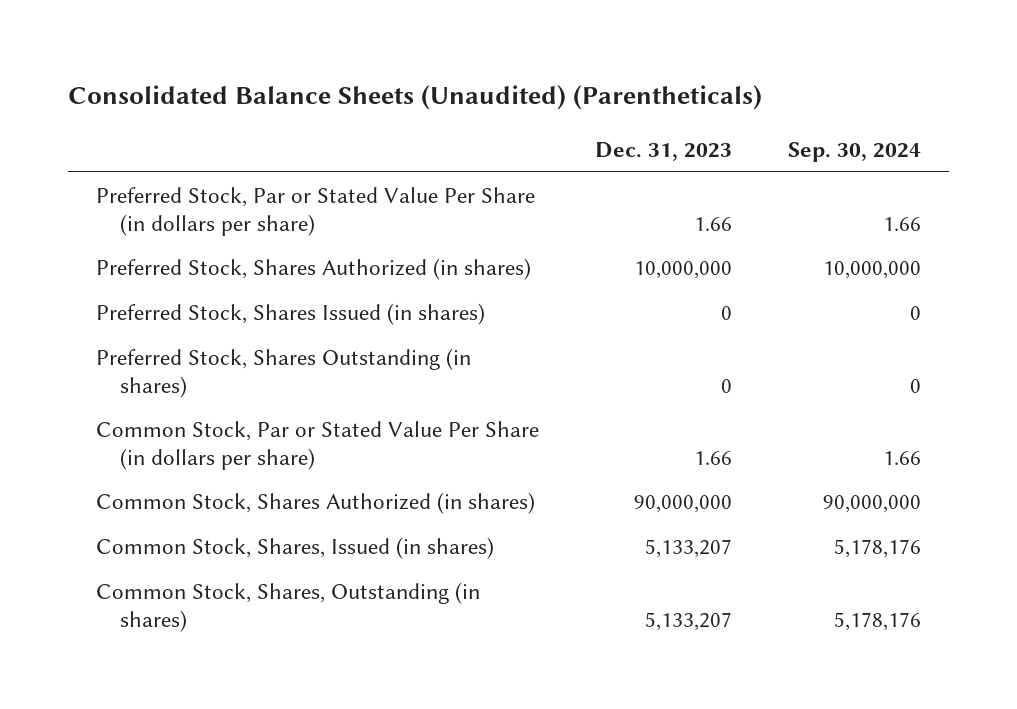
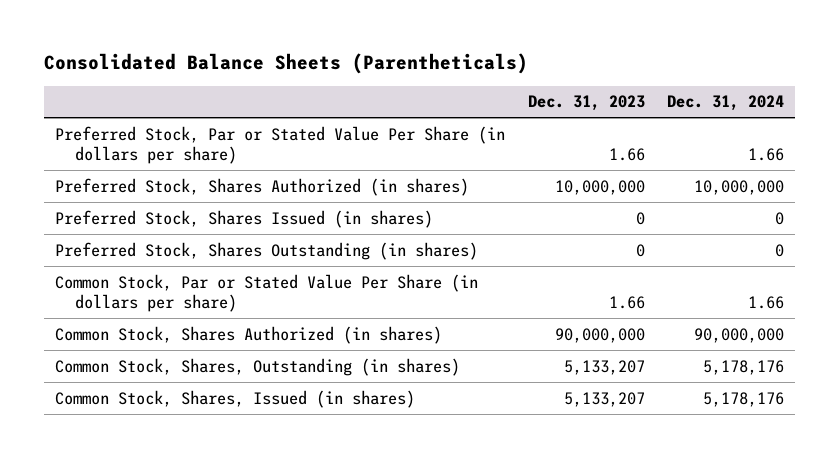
- Consolidated Balance Sheets (Unaudited) (Parentheticals)
+ Consolidated Balance Sheets (Parentheticals)
- | Dec. 31, 2023 | Sep. 30, 2024
+ | Dec. 31, 2023 | Dec. 31, 2024
moved down: Common Stock, Shares, Issued (in shares) | 5,133,207 | 5,178,176

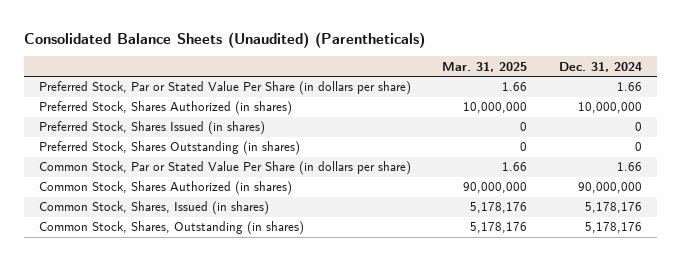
- Consolidated Balance Sheets (Parentheticals)
+ Consolidated Balance Sheets (Unaudited) (Parentheticals)
- | Dec. 31, 2023 | Dec. 31, 2024
+ | Mar. 31, 2025 | Dec. 31, 2024
moved down: Common Stock, Shares, Outstanding (in shares) | 5,178,176 | 5,178,176

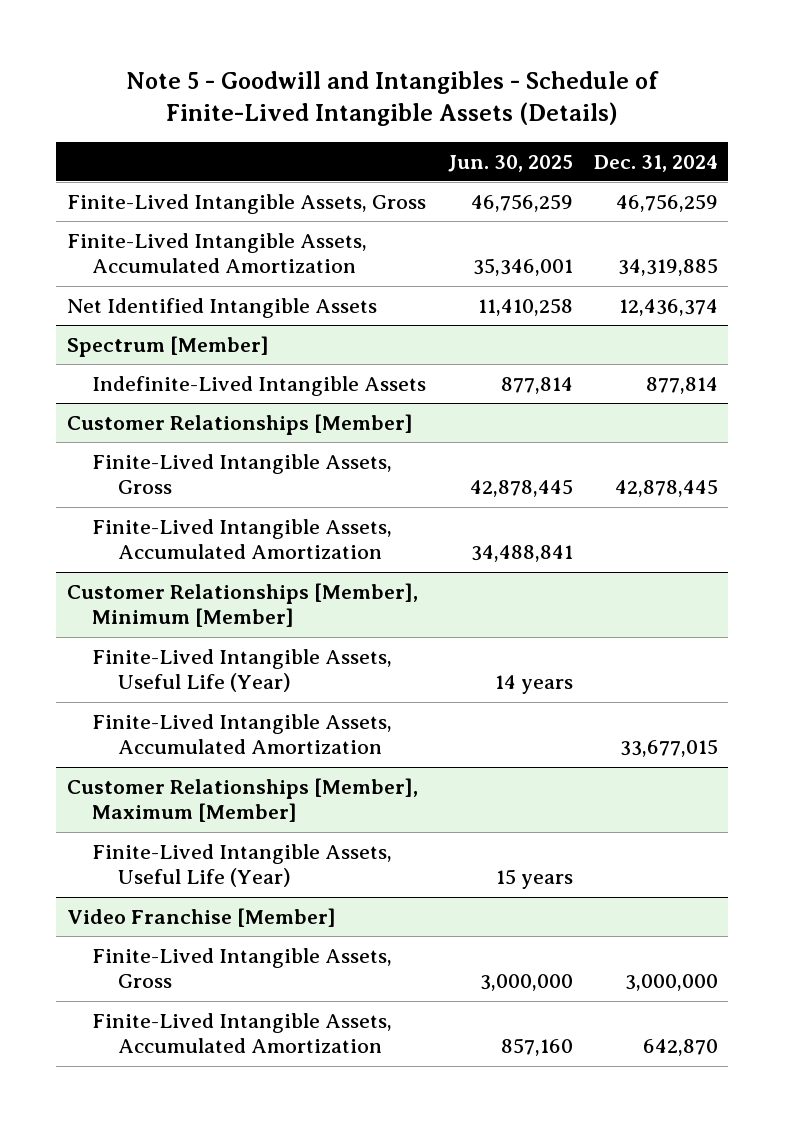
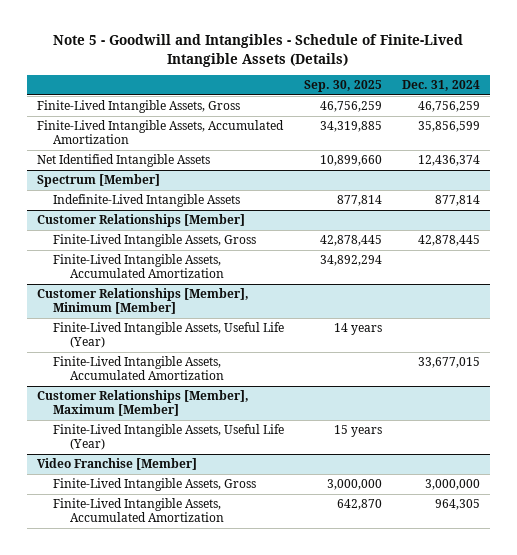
- | Jun. 30, 2025 | Dec. 31, 2024
+ | Sep. 30, 2025 | Dec. 31, 2024
- Finite-Lived Intangible Assets, Accumulated Amortization | 35,346,001 | 34,319,885
+ Finite-Lived Intangible Assets, Accumulated Amortization | 34,319,885 | 35,856,599
@ Video Franchise [Member]
- Finite-Lived Intangible Assets, Accumulated Amortization | 857,160 | 642,870
+ Finite-Lived Intangible Assets, Accumulated Amortization | 642,870 | 964,305

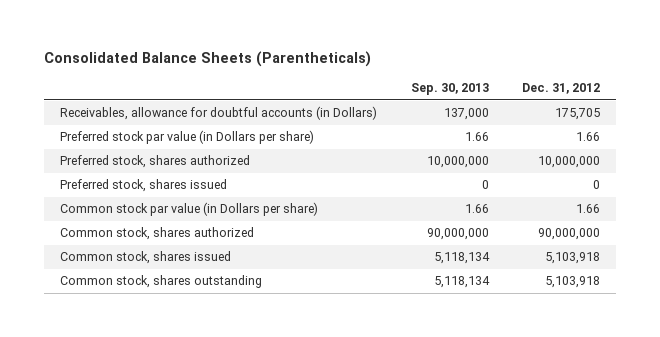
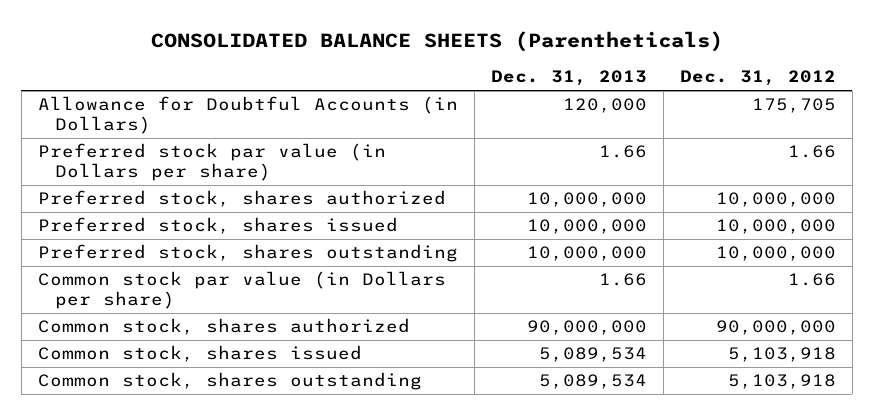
- Consolidated Balance Sheets (Parentheticals)
+ CONSOLIDATED BALANCE SHEETS (Parentheticals)
- | Sep. 30, 2013 | Dec. 31, 2012
+ | Dec. 31, 2013 | Dec. 31, 2012
- Receivables, allowance for doubtful accounts (in Dollars) | 137,000 | 175,705
+ Allowance for Doubtful Accounts (in Dollars) | 120,000 | 175,705
- Preferred stock, shares issued | 0 | 0
+ Preferred stock, shares issued | 10,000,000 | 10,000,000
+ Preferred stock, shares outstanding | 10,000,000 | 10,000,000

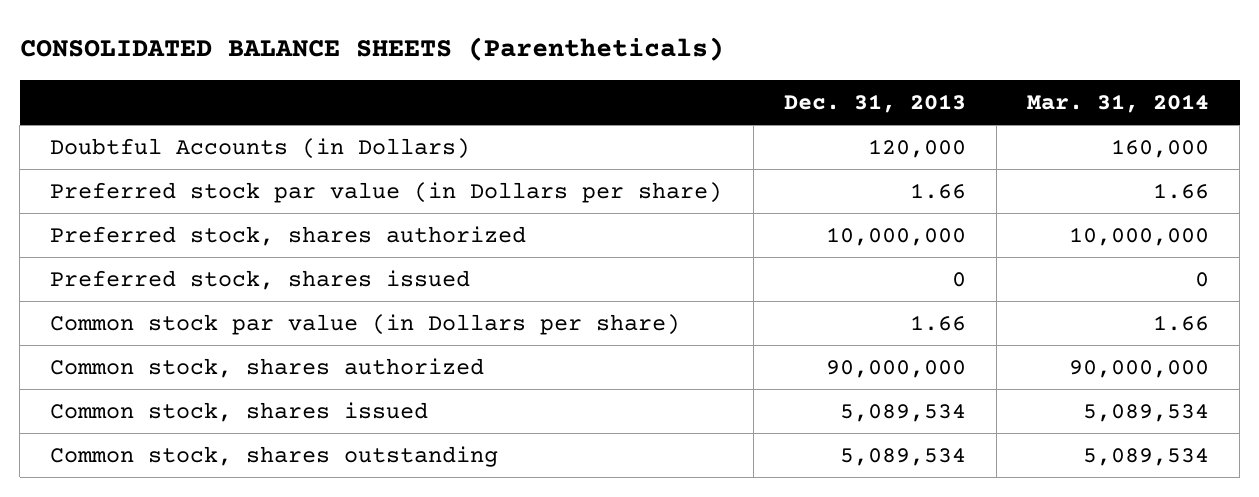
- | Dec. 31, 2013 | Dec. 31, 2012
+ | Dec. 31, 2013 | Mar. 31, 2014
- Allowance for Doubtful Accounts (in Dollars) | 120,000 | 175,705
+ Doubtful Accounts (in Dollars) | 120,000 | 160,000
- Preferred stock, shares issued | 10,000,000 | 10,000,000
- Preferred stock, shares outstanding | 10,000,000 | 10,000,000
+ Preferred stock, shares issued | 0 | 0

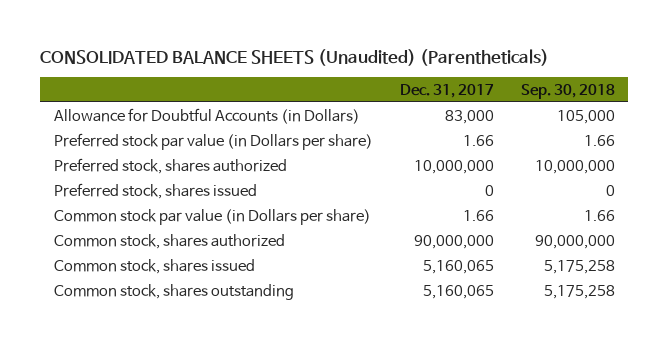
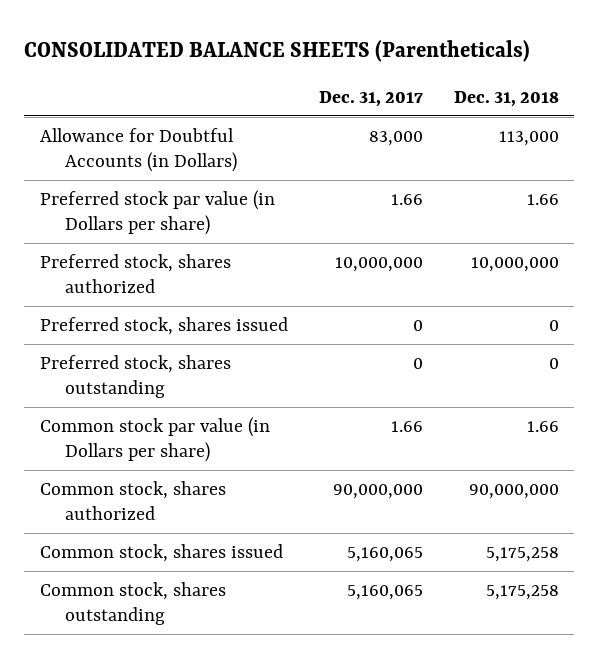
- CONSOLIDATED BALANCE SHEETS (Unaudited) (Parentheticals)
+ CONSOLIDATED BALANCE SHEETS (Parentheticals)
- | Dec. 31, 2017 | Sep. 30, 2018
+ | Dec. 31, 2017 | Dec. 31, 2018
+ Preferred stock, shares outstanding | 0 | 0

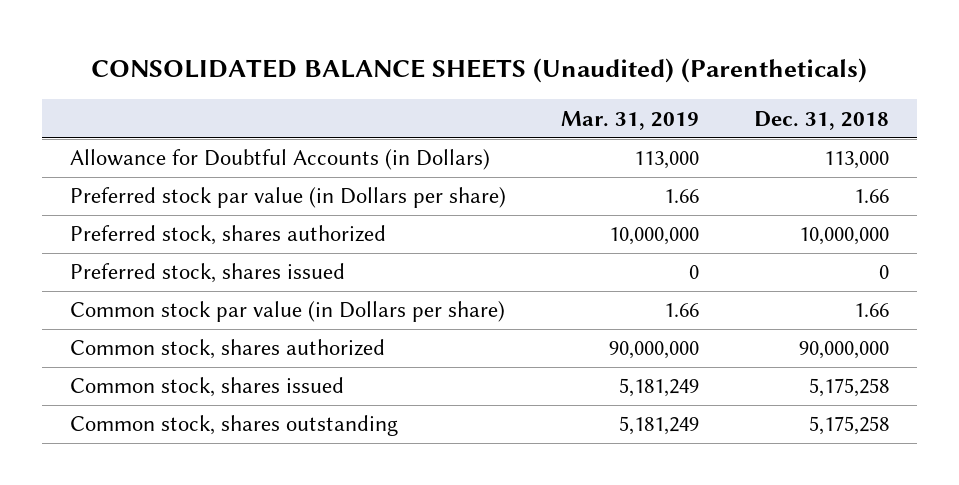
- CONSOLIDATED BALANCE SHEETS (Parentheticals)
+ CONSOLIDATED BALANCE SHEETS (Unaudited) (Parentheticals)
- | Dec. 31, 2017 | Dec. 31, 2018
+ | Mar. 31, 2019 | Dec. 31, 2018
- Preferred stock, shares outstanding | 0 | 0

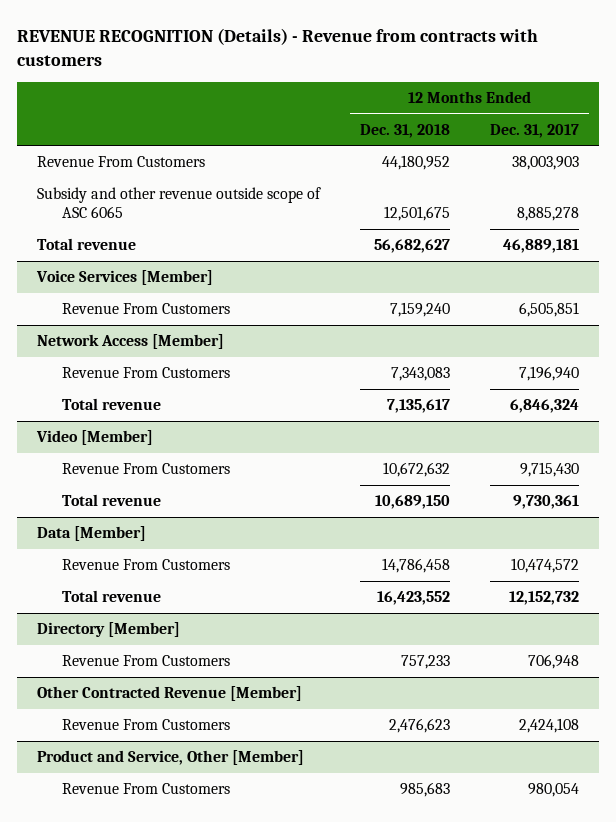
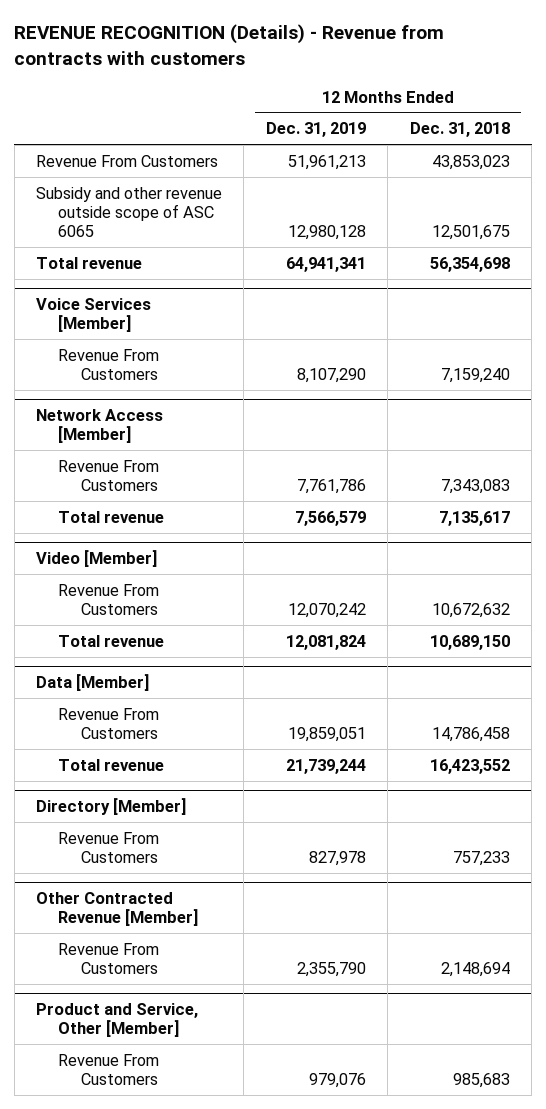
- | 12 Months Ended Dec. 31, 2018 | 12 Months Ended Dec. 31, 2017
+ | 12 Months Ended Dec. 31, 2019 | 12 Months Ended Dec. 31, 2018
- Revenue From Customers | 44,180,952 | 38,003,903
+ Revenue From Customers | 51,961,213 | 43,853,023
- Total revenue | 56,682,627 | 46,889,181
+ Total revenue | 64,941,341 | 56,354,698
@ Other Contracted Revenue [Member]
- Revenue From Customers | 2,476,623 | 2,424,108
+ Revenue From Customers | 2,355,790 | 2,148,694

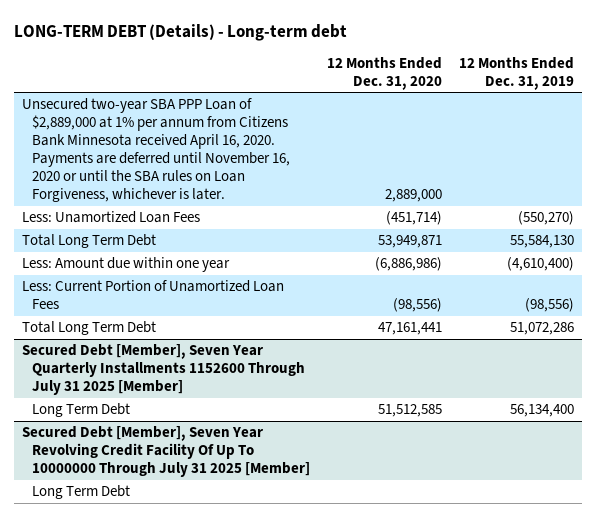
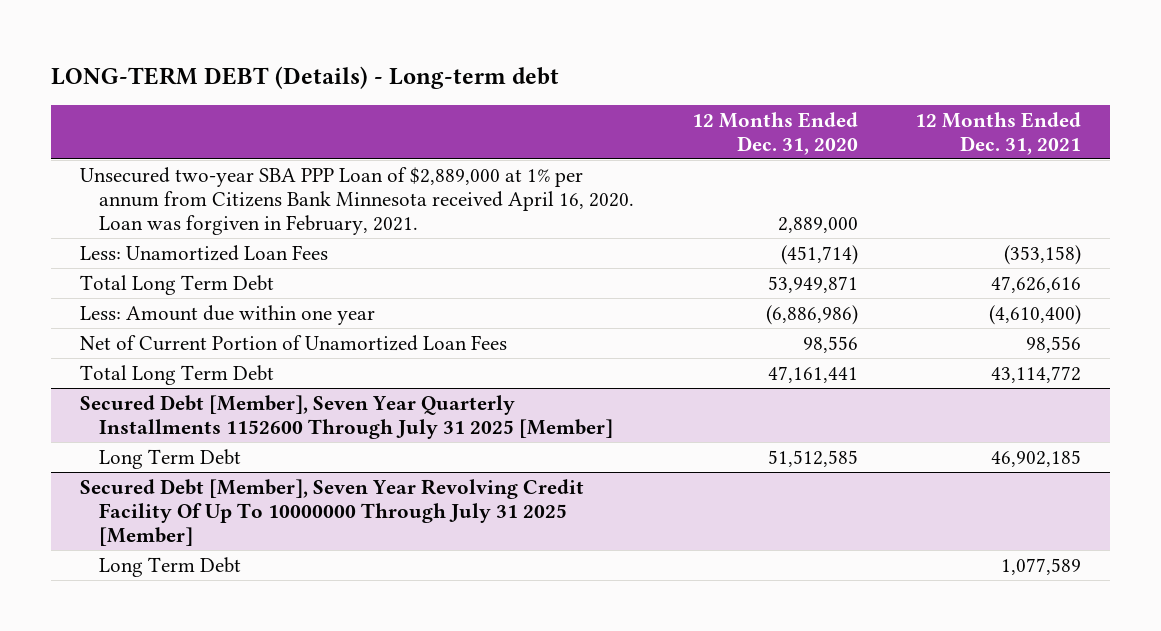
- | 12 Months Ended Dec. 31, 2020 | 12 Months Ended Dec. 31, 2019
+ | 12 Months Ended Dec. 31, 2020 | 12 Months Ended Dec. 31, 2021
- Unsecured two-year SBA PPP Loan of $2,889,000 at 1% per annum from Citizens Bank Minnesota received April 16, 2020. Payments are deferred until November 16, 2020 or until the SBA rules on Loan Forgiveness, whichever is later. | 2,889,000 |
+ Unsecured two-year SBA PPP Loan of $2,889,000 at 1% per annum from Citizens Bank Minnesota received April 16, 2020. Loan was forgiven in February, 2021. | 2,889,000 |
- Less: Current Portion of Unamortized Loan Fees | (98,556) | (98,556)
+ Net of Current Portion of Unamortized Loan Fees | 98,556 | 98,556

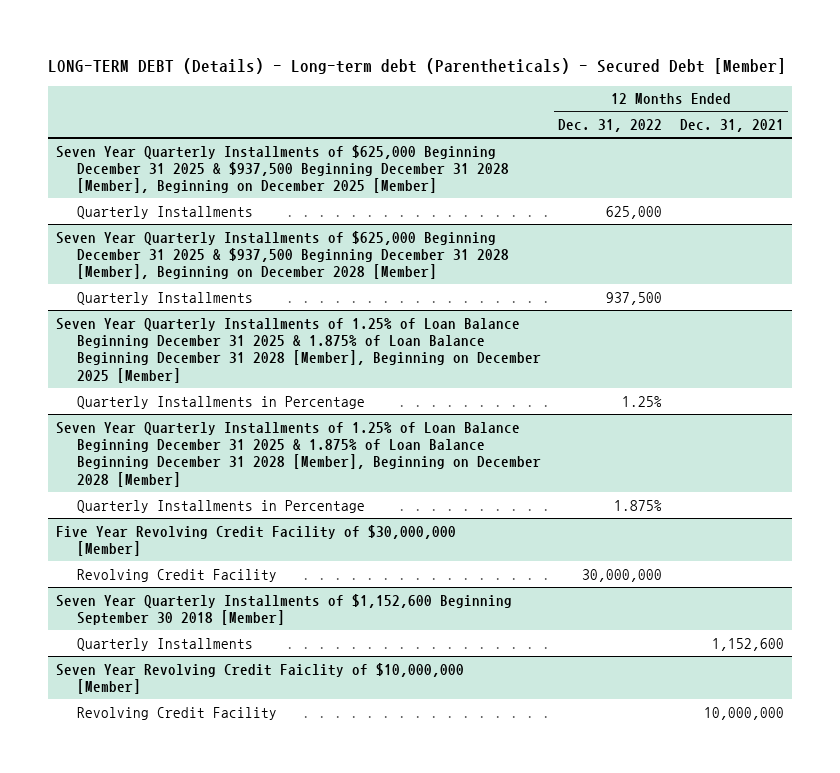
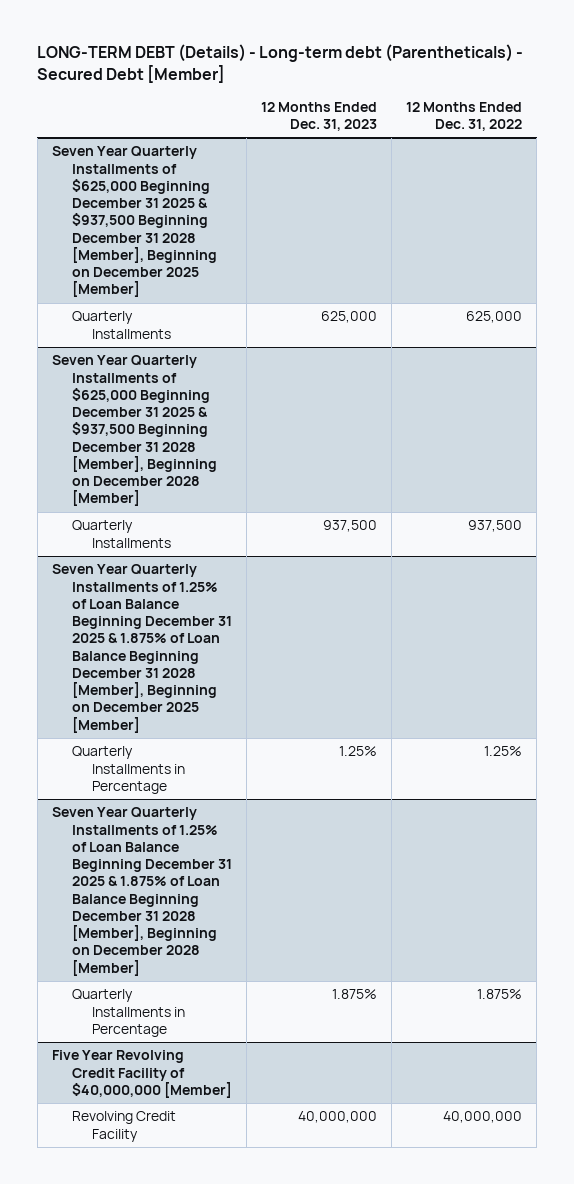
- | 12 Months Ended Dec. 31, 2022 | 12 Months Ended Dec. 31, 2021
+ | 12 Months Ended Dec. 31, 2023 | 12 Months Ended Dec. 31, 2022
- Five Year Revolving Credit Facility of $30,000,000 [Member]
- Revolving Credit Facility | 30,000,000 |
- Seven Year Quarterly Installments of $1,152,600 Beginning September 30 2018 [Member]
- Quarterly Installments | | 1,152,600
- Seven Year Revolving Credit Faiclity of $10,000,000 [Member]
- Revolving Credit Facility | | 10,000,000
+ Five Year Revolving Credit Facility of $40,000,000 [Member]
+ Revolving Credit Facility | 40,000,000 | 40,000,000

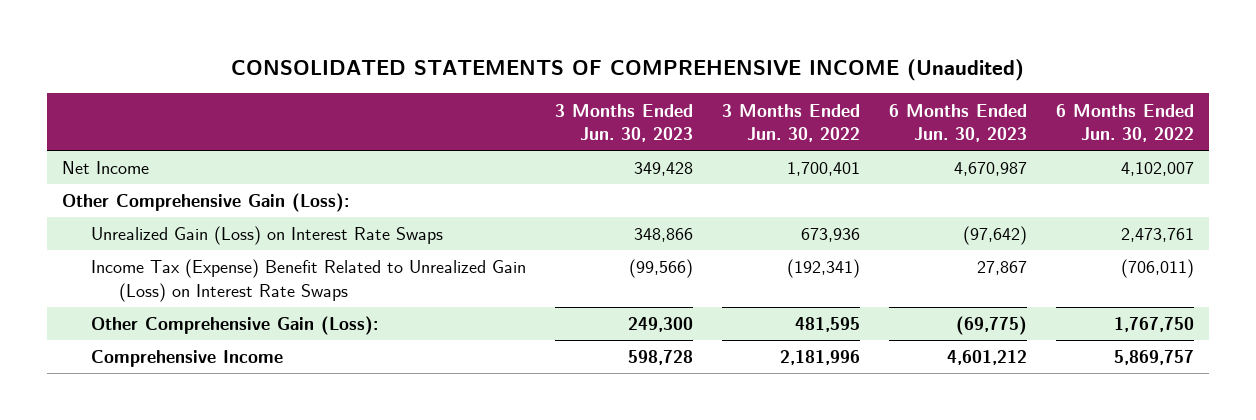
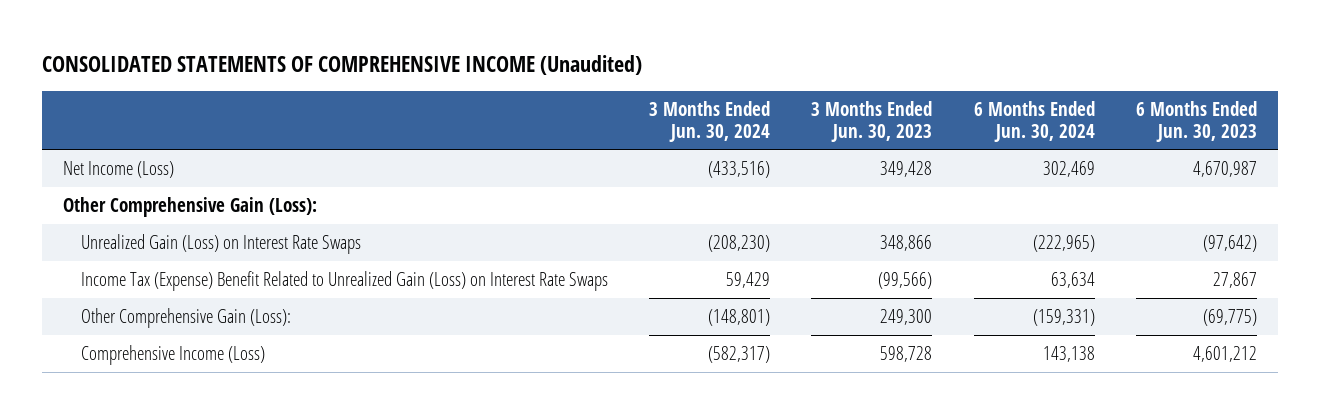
- | 3 Months Ended Jun. 30, 2023 | 3 Months Ended Jun. 30, 2022 | 6 Months Ended Jun. 30, 2023 | 6 Months Ended Jun. 30, 2022
+ | 3 Months Ended Jun. 30, 2024 | 3 Months Ended Jun. 30, 2023 | 6 Months Ended Jun. 30, 2024 | 6 Months Ended Jun. 30, 2023
- Net Income | 349,428 | 1,700,401 | 4,670,987 | 4,102,007
+ Net Income (Loss) | (433,516) | 349,428 | 302,469 | 4,670,987
- Comprehensive Income | 598,728 | 2,181,996 | 4,601,212 | 5,869,757
+ Comprehensive Income (Loss) | (582,317) | 598,728 | 143,138 | 4,601,212

